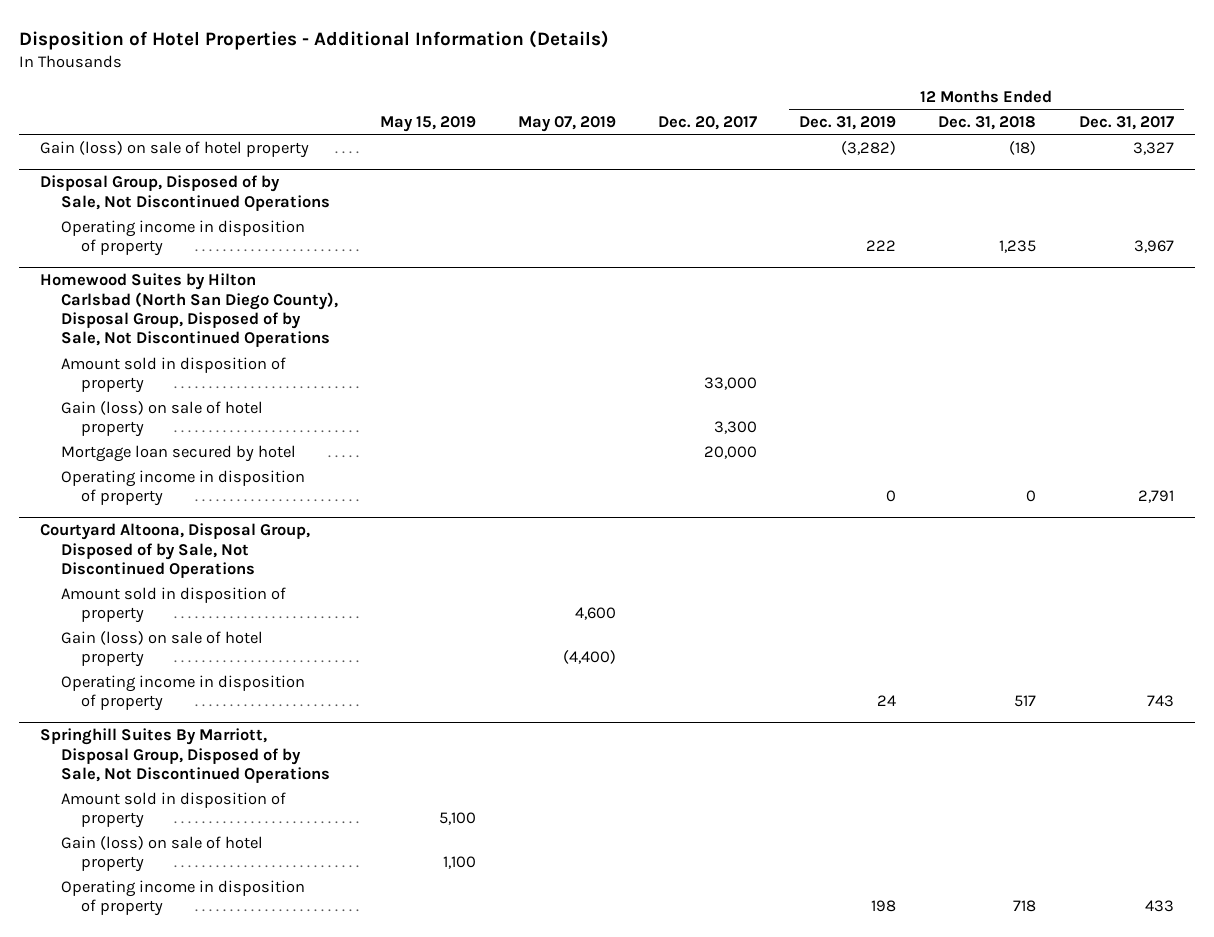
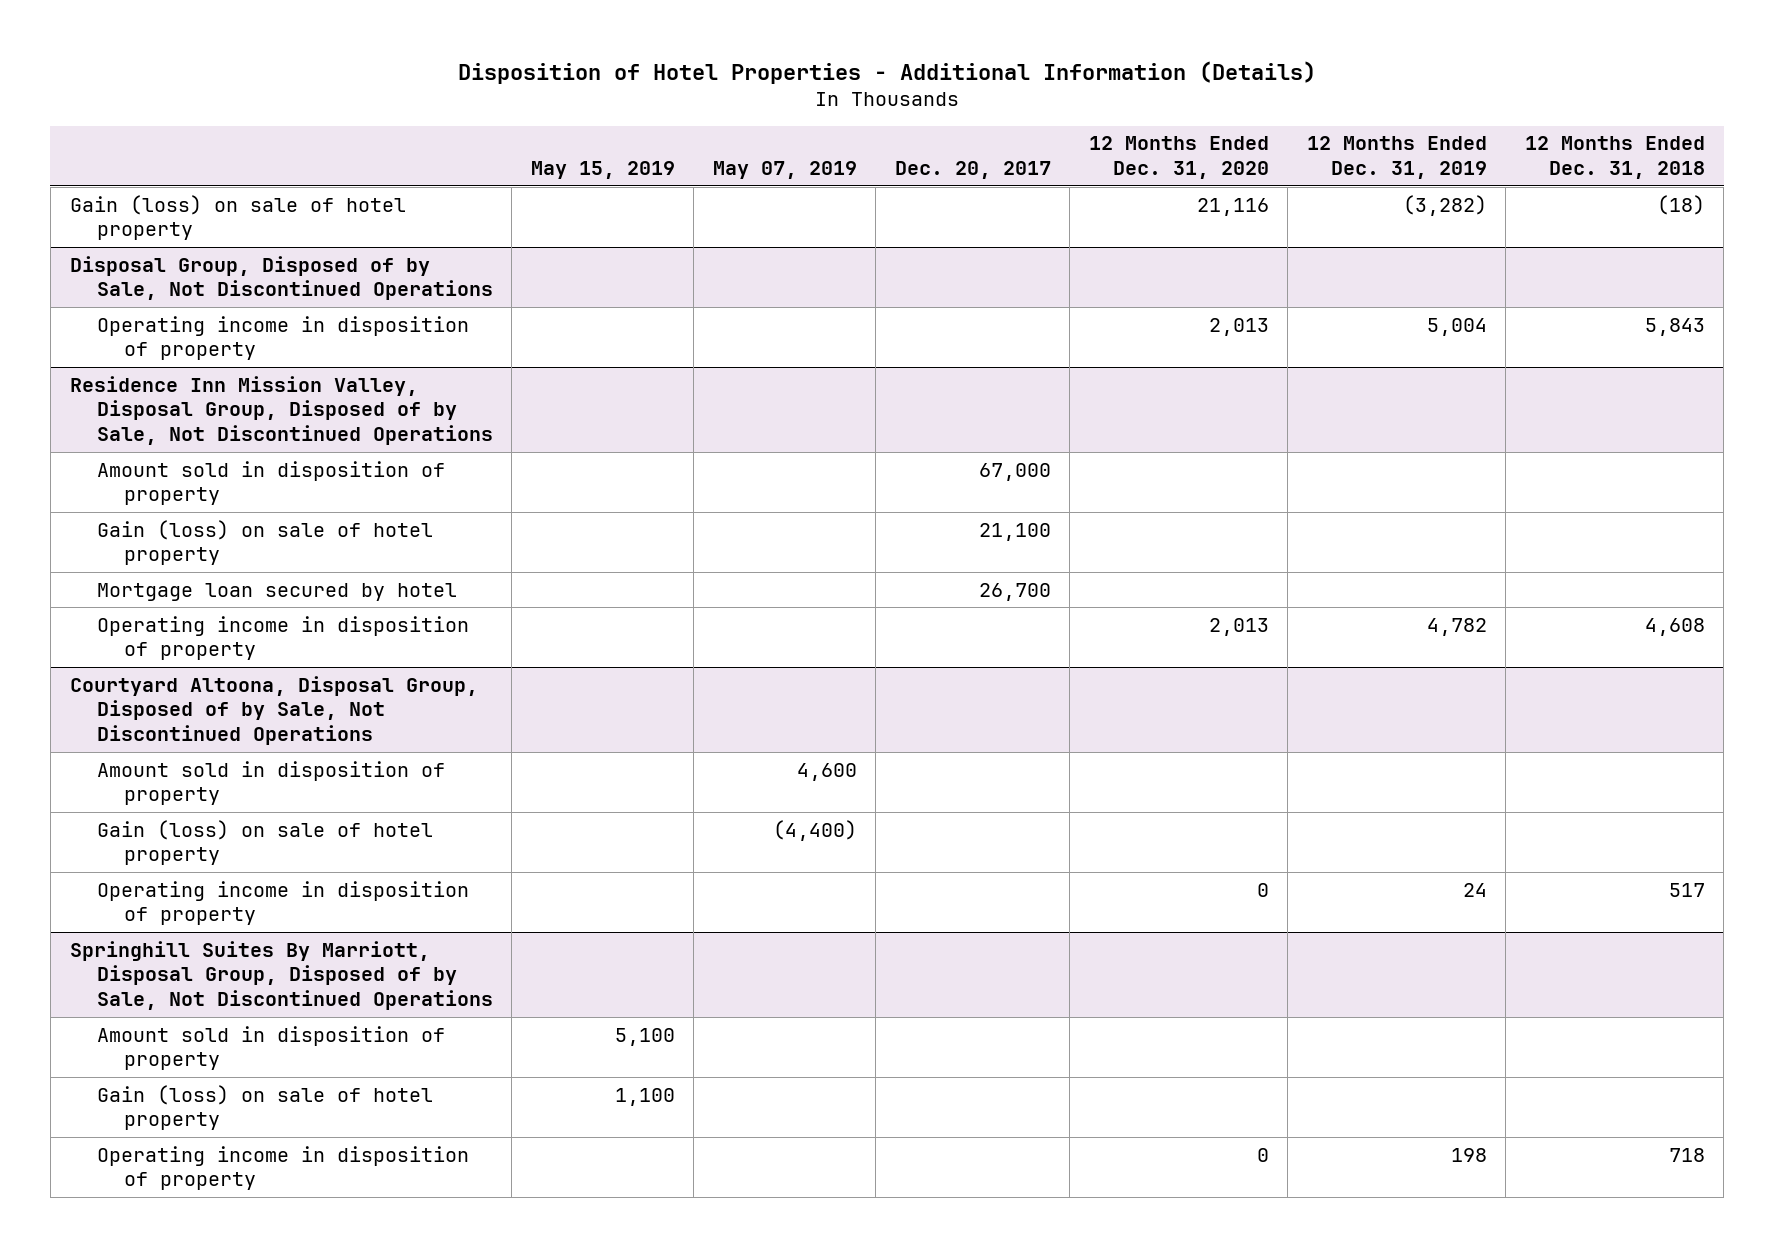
- | May 15, 2019 | May 07, 2019 | Dec. 20, 2017 | 12 Months Ended Dec. 31, 2019 | 12 Months Ended Dec. 31, 2018 | 12 Months Ended Dec. 31, 2017
+ | May 15, 2019 | May 07, 2019 | Dec. 20, 2017 | 12 Months Ended Dec. 31, 2020 | 12 Months Ended Dec. 31, 2019 | 12 Months Ended Dec. 31, 2018
@ Disposal Group, Disposed of by Sale, Not Discontinued Operations
- Operating income in disposition of property | | | | 222 | 1,235 | 3,967
- Homewood Suites by Hilton Carlsbad (North San Diego County), Disposal Group, Disposed of by Sale, Not Discontinued Operations
- Amount sold in disposition of property | | | 33,000 | | |
- Gain (loss) on sale of hotel property | | | 3,300 | | |
- Mortgage loan secured by hotel | | | 20,000 | | |
- Operating income in disposition of property | | | | 0 | 0 | 2,791
@ Disposal Group, Disposed of by Sale, Not Discontinued Operations
+ Operating income in disposition of property | | | | 2,013 | 5,004 | 5,843
+ Residence Inn Mission Valley, Disposal Group, Disposed of by Sale, Not Discontinued Operations
+ Amount sold in disposition of property | | | 67,000 | | |
+ Gain (loss) on sale of hotel property | | | 21,100 | | |
+ Mortgage loan secured by hotel | | | 26,700 | | |
+ Operating income in disposition of property | | | | 2,013 | 4,782 | 4,608

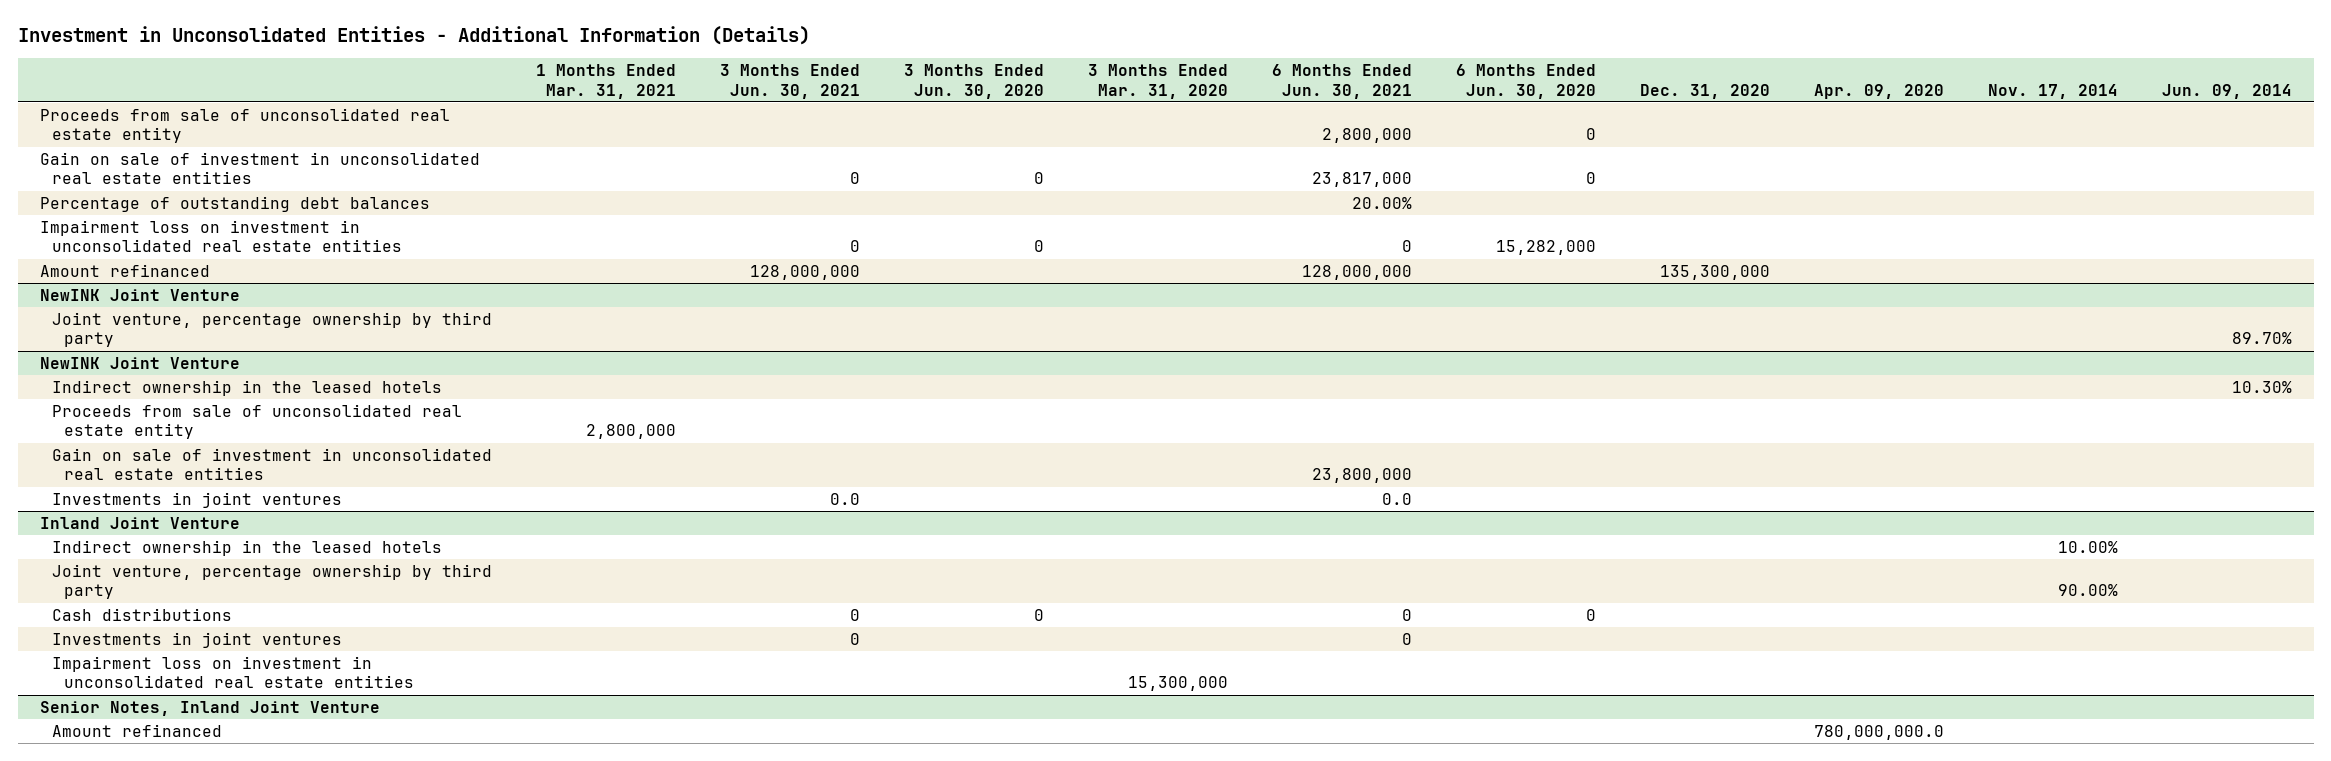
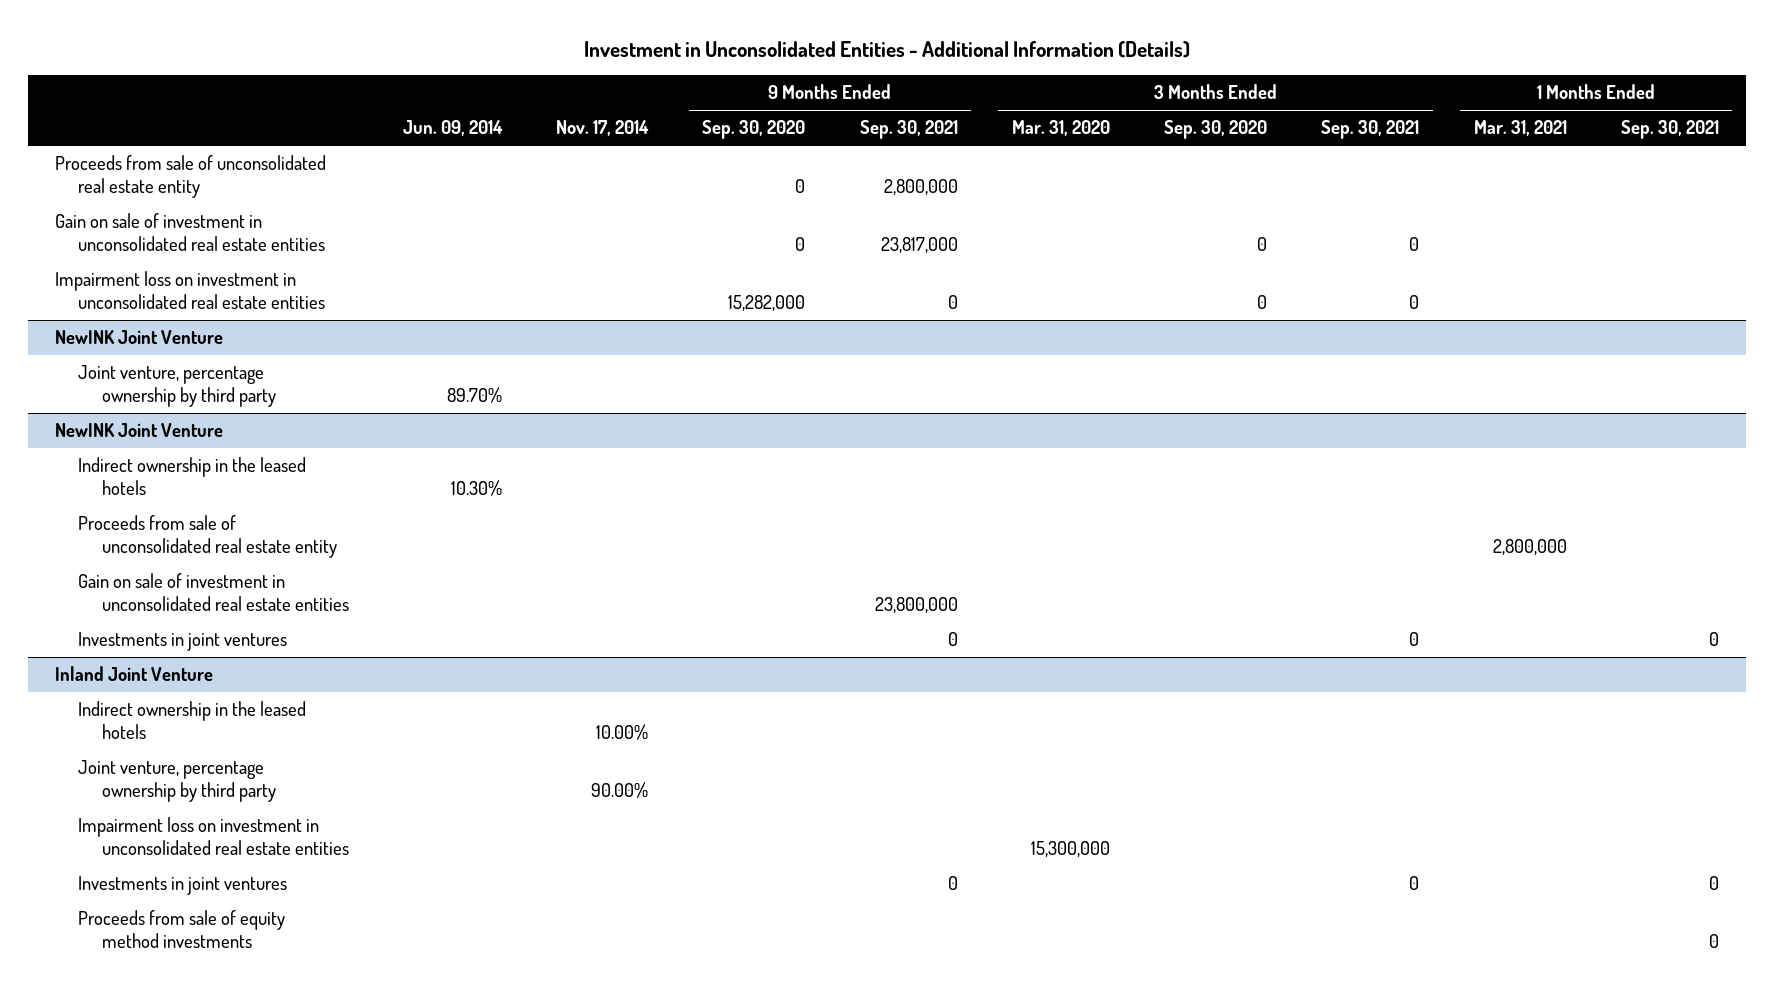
- | 1 Months Ended Mar. 31, 2021 | 3 Months Ended Jun. 30, 2021 | 3 Months Ended Jun. 30, 2020 | 3 Months Ended Mar. 31, 2020 | 6 Months Ended Jun. 30, 2021 | 6 Months Ended Jun. 30, 2020 | Dec. 31, 2020 | Apr. 09, 2020 | Nov. 17, 2014 | Jun. 09, 2014
+ | Jun. 09, 2014 | Nov. 17, 2014 | 9 Months Ended Sep. 30, 2020 | 9 Months Ended Sep. 30, 2021 | 3 Months Ended Mar. 31, 2020 | 3 Months Ended Sep. 30, 2020 | 3 Months Ended Sep. 30, 2021 | 1 Months Ended Mar. 31, 2021 | 1 Months Ended Sep. 30, 2021
- Percentage of outstanding debt balances | | | | | 20.00% | | | | |
- Amount refinanced | | 128,000,000 | | | 128,000,000 | | 135,300,000 | | |
@ Inland Joint Venture
- Cash distributions | | 0 | 0 | | 0 | 0 | | | |
- Senior Notes, Inland Joint Venture
- Amount refinanced | | | | | | | | 780,000,000.0 | |
@ Inland Joint Venture
moved down: Investments in joint ventures | | | | 0 | | | 0 | | 0
+ Proceeds from sale of equity method investments | | | | | | | | | 0

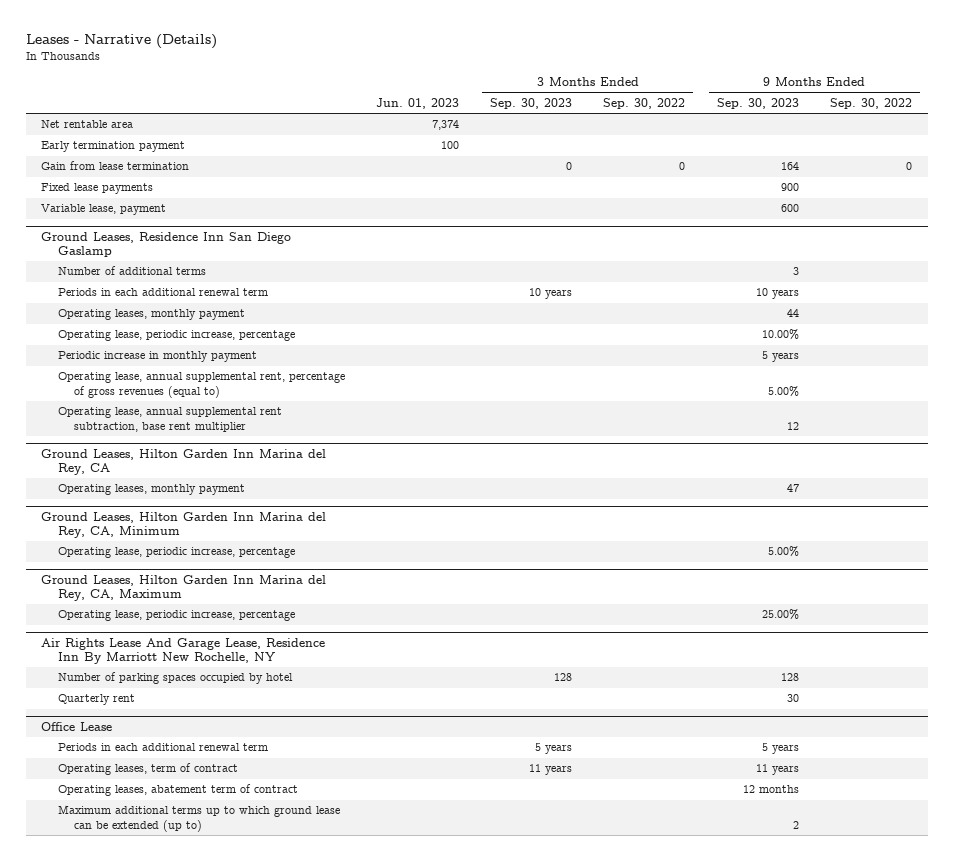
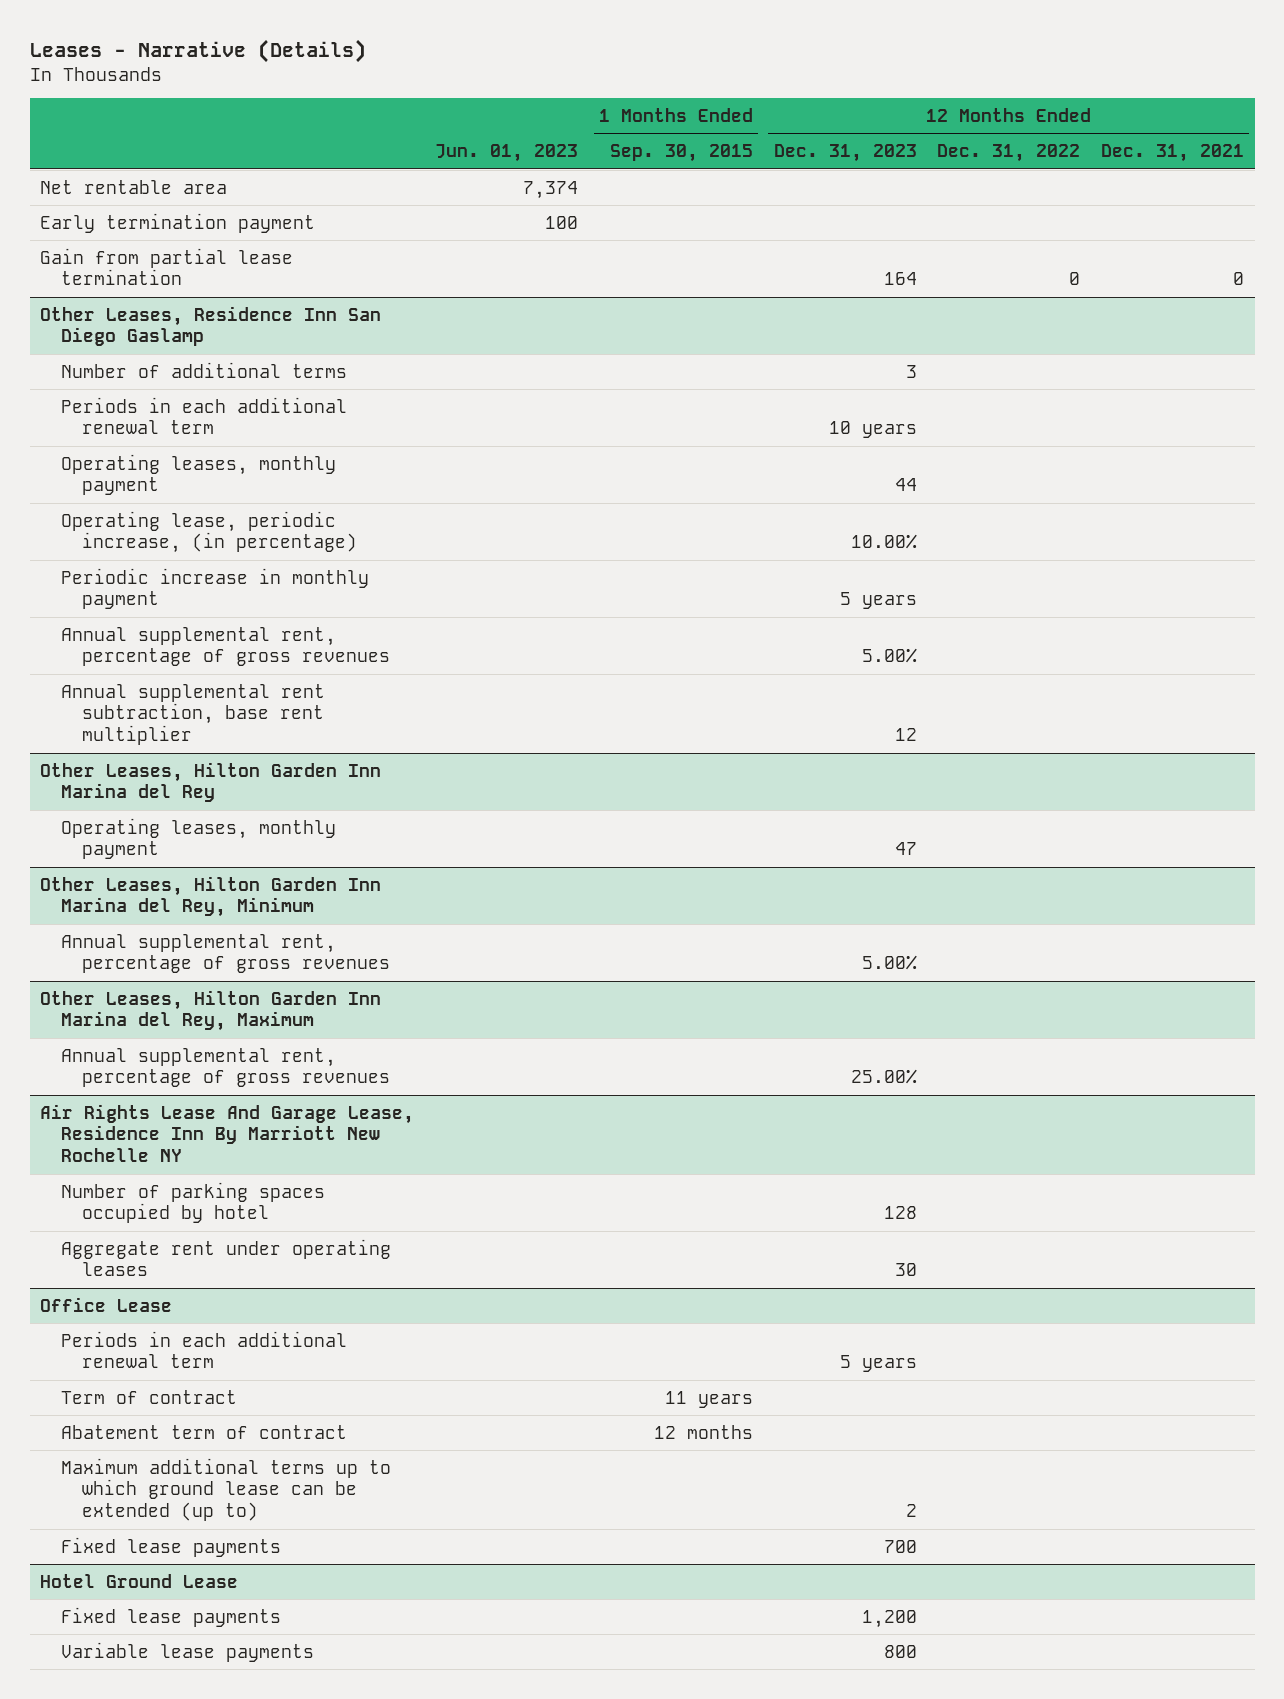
- | Jun. 01, 2023 | 3 Months Ended Sep. 30, 2023 | 3 Months Ended Sep. 30, 2022 | 9 Months Ended Sep. 30, 2023 | 9 Months Ended Sep. 30, 2022
+ | Jun. 01, 2023 | 1 Months Ended Sep. 30, 2015 | 12 Months Ended Dec. 31, 2023 | 12 Months Ended Dec. 31, 2022 | 12 Months Ended Dec. 31, 2021
- Gain from lease termination | | 0 | 0 | 164 | 0
- Fixed lease payments | | | | 900 |
- Variable lease, payment | | | | 600 |
- Ground Leases, Residence Inn San Diego Gaslamp
+ Gain from partial lease termination | | | 164 | 0 | 0
+ Other Leases, Residence Inn San Diego Gaslamp
- Operating lease, periodic increase, percentage | | | | 10.00% |
+ Operating lease, periodic increase, (in percentage) | | | 10.00% | |
- Operating lease, annual supplemental rent, percentage of gross revenues (equal to) | | | | 5.00% |
- Operating lease, annual supplemental rent subtraction, base rent multiplier | | | | 12 |
- Ground Leases, Hilton Garden Inn Marina del Rey, CA
+ Annual supplemental rent, percentage of gross revenues | | | 5.00% | |
+ Annual supplemental rent subtraction, base rent multiplier | | | 12 | |
+ Other Leases, Hilton Garden Inn Marina del Rey
- Ground Leases, Hilton Garden Inn Marina del Rey, CA, Minimum
- Operating lease, periodic increase, percentage | | | | 5.00% |
- Ground Leases, Hilton Garden Inn Marina del Rey, CA, Maximum
- Operating lease, periodic increase, percentage | | | | 25.00% |
- Air Rights Lease And Garage Lease, Residence Inn By Marriott New Rochelle, NY
+ Other Leases, Hilton Garden Inn Marina del Rey, Minimum
+ Annual supplemental rent, percentage of gross revenues | | | 5.00% | |
+ Other Leases, Hilton Garden Inn Marina del Rey, Maximum
+ Annual supplemental rent, percentage of gross revenues | | | 25.00% | |
+ Air Rights Lease And Garage Lease, Residence Inn By Marriott New Rochelle NY
- Quarterly rent | | | | 30 |
+ Aggregate rent under operating leases | | | 30 | |
@ Office Lease
- Operating leases, term of contract | | 11 years | | 11 years |
- Operating leases, abatement term of contract | | | | 12 months |
+ Term of contract | | 11 years | | |
+ Abatement term of contract | | 12 months | | |
+ Fixed lease payments | | | 700 | |
+ Hotel Ground Lease
+ Fixed lease payments | | | 1,200 | |
+ Variable lease payments | | | 800 | |

